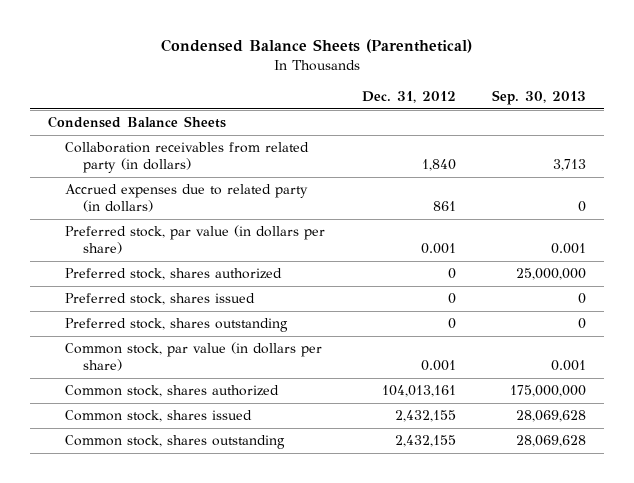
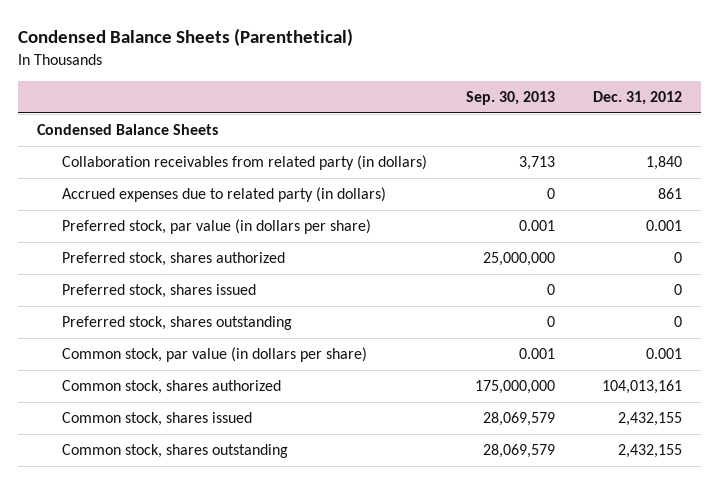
- | Dec. 31, 2012 | Sep. 30, 2013
+ | Sep. 30, 2013 | Dec. 31, 2012
- Common stock, shares issued | 2,432,155 | 28,069,628
- Common stock, shares outstanding | 2,432,155 | 28,069,628
+ Common stock, shares issued | 28,069,579 | 2,432,155
+ Common stock, shares outstanding | 28,069,579 | 2,432,155

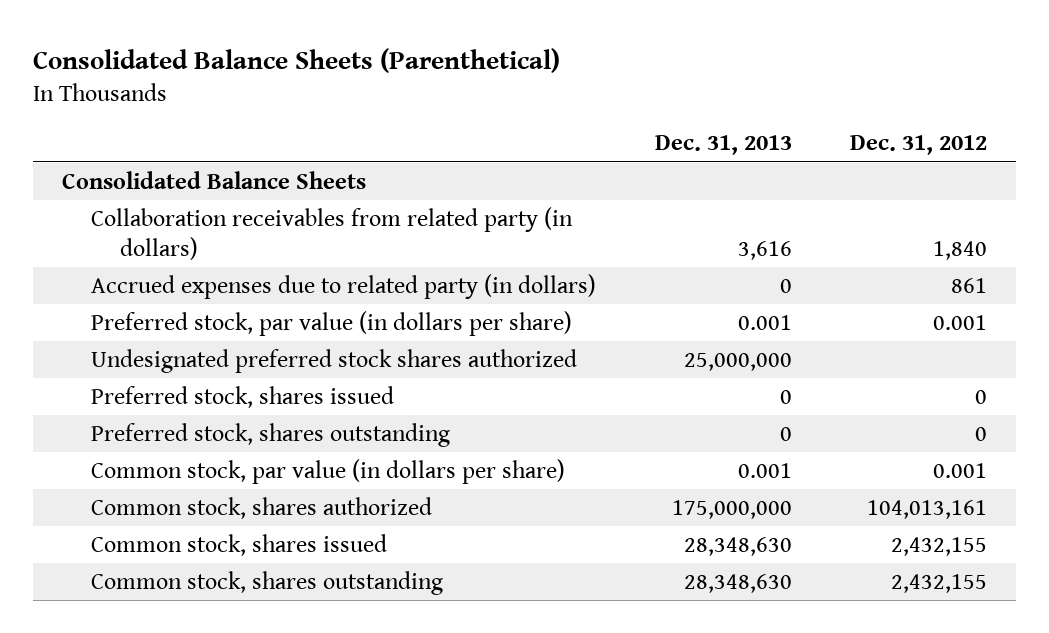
- Condensed Balance Sheets (Parenthetical)
+ Consolidated Balance Sheets (Parenthetical)
- | Sep. 30, 2013 | Dec. 31, 2012
+ | Dec. 31, 2013 | Dec. 31, 2012
- Condensed Balance Sheets
+ Consolidated Balance Sheets
- Preferred stock, shares authorized | 25,000,000 | 0
+ Undesignated preferred stock shares authorized | 25,000,000 |

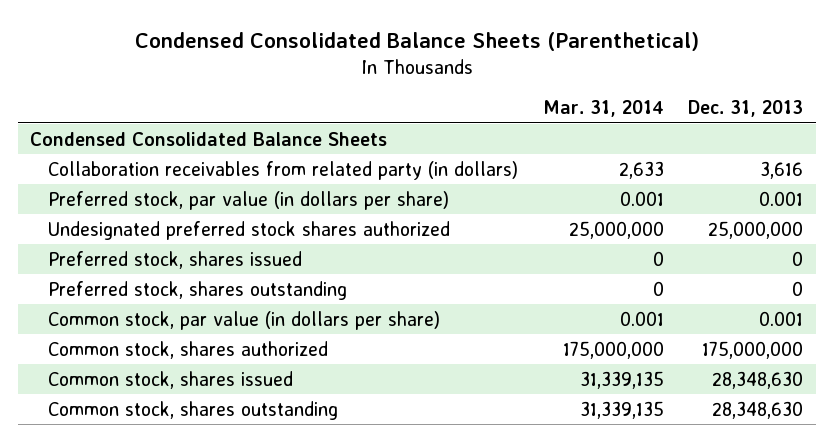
- Consolidated Balance Sheets (Parenthetical)
+ Condensed Consolidated Balance Sheets (Parenthetical)
- | Dec. 31, 2013 | Dec. 31, 2012
+ | Mar. 31, 2014 | Dec. 31, 2013
- Consolidated Balance Sheets
+ Condensed Consolidated Balance Sheets
- Accrued expenses due to related party (in dollars) | 0 | 861

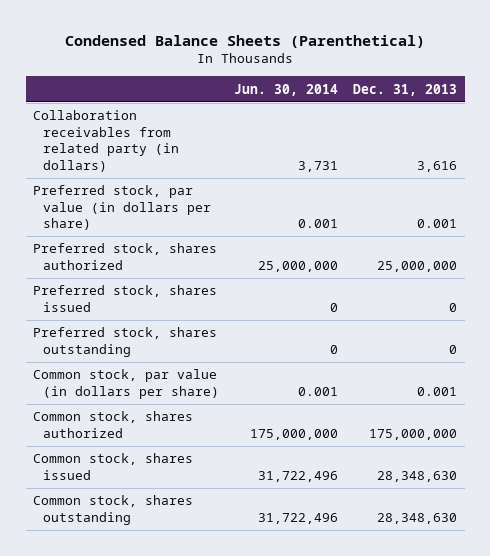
- Condensed Consolidated Balance Sheets (Parenthetical)
+ Condensed Balance Sheets (Parenthetical)
- | Mar. 31, 2014 | Dec. 31, 2013
+ | Jun. 30, 2014 | Dec. 31, 2013
- Condensed Consolidated Balance Sheets
- Undesignated preferred stock shares authorized | 25,000,000 | 25,000,000
+ Preferred stock, shares authorized | 25,000,000 | 25,000,000

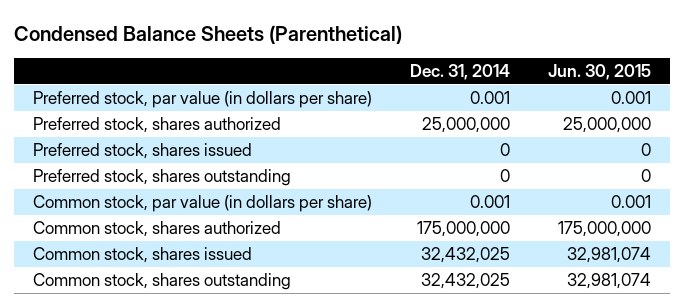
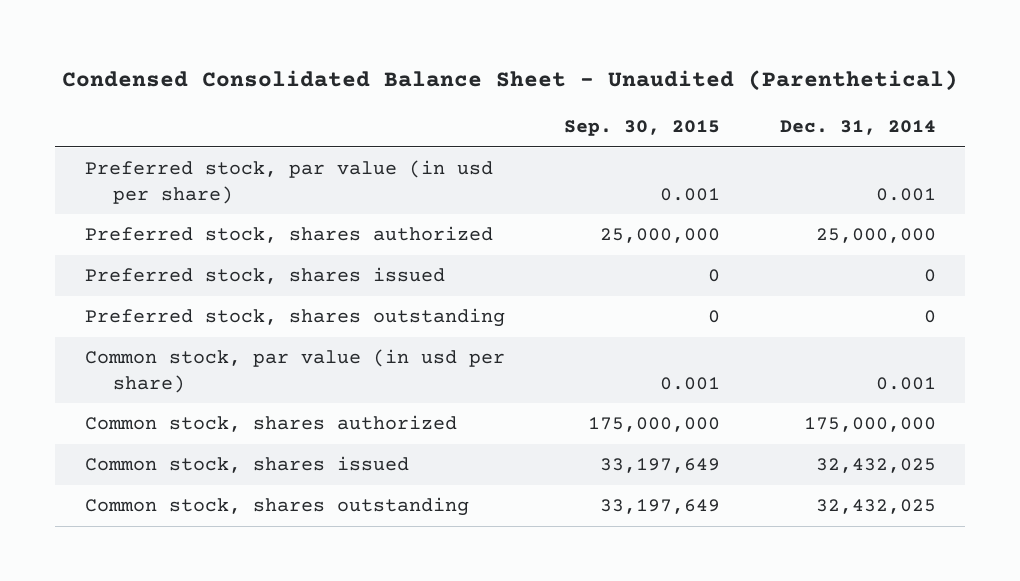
- Condensed Balance Sheets (Parenthetical)
+ Condensed Consolidated Balance Sheet - Unaudited (Parenthetical)
- | Dec. 31, 2014 | Jun. 30, 2015
+ | Sep. 30, 2015 | Dec. 31, 2014
- Preferred stock, par value (in dollars per share) | 0.001 | 0.001
+ Preferred stock, par value (in usd per share) | 0.001 | 0.001
- Common stock, par value (in dollars per share) | 0.001 | 0.001
+ Common stock, par value (in usd per share) | 0.001 | 0.001

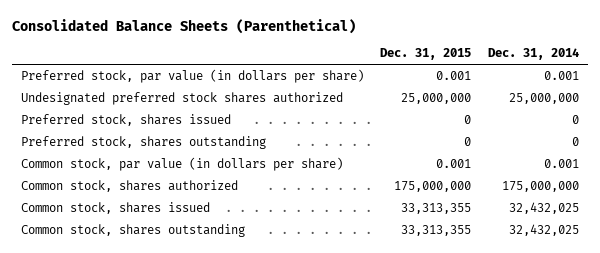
- Condensed Consolidated Balance Sheet - Unaudited (Parenthetical)
+ Consolidated Balance Sheets (Parenthetical)
- | Sep. 30, 2015 | Dec. 31, 2014
+ | Dec. 31, 2015 | Dec. 31, 2014
- Preferred stock, par value (in usd per share) | 0.001 | 0.001
- Preferred stock, shares authorized | 25,000,000 | 25,000,000
+ Preferred stock, par value (in dollars per share) | 0.001 | 0.001
+ Undesignated preferred stock shares authorized | 25,000,000 | 25,000,000
- Common stock, par value (in usd per share) | 0.001 | 0.001
+ Common stock, par value (in dollars per share) | 0.001 | 0.001

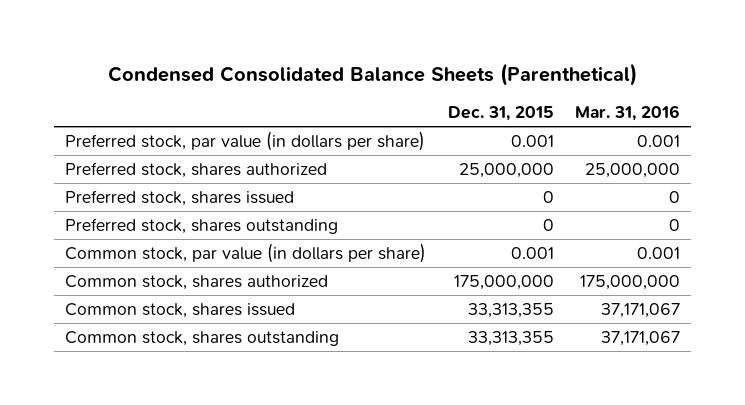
- Consolidated Balance Sheets (Parenthetical)
+ Condensed Consolidated Balance Sheets (Parenthetical)
- | Dec. 31, 2015 | Dec. 31, 2014
+ | Dec. 31, 2015 | Mar. 31, 2016
- Undesignated preferred stock shares authorized | 25,000,000 | 25,000,000
+ Preferred stock, shares authorized | 25,000,000 | 25,000,000

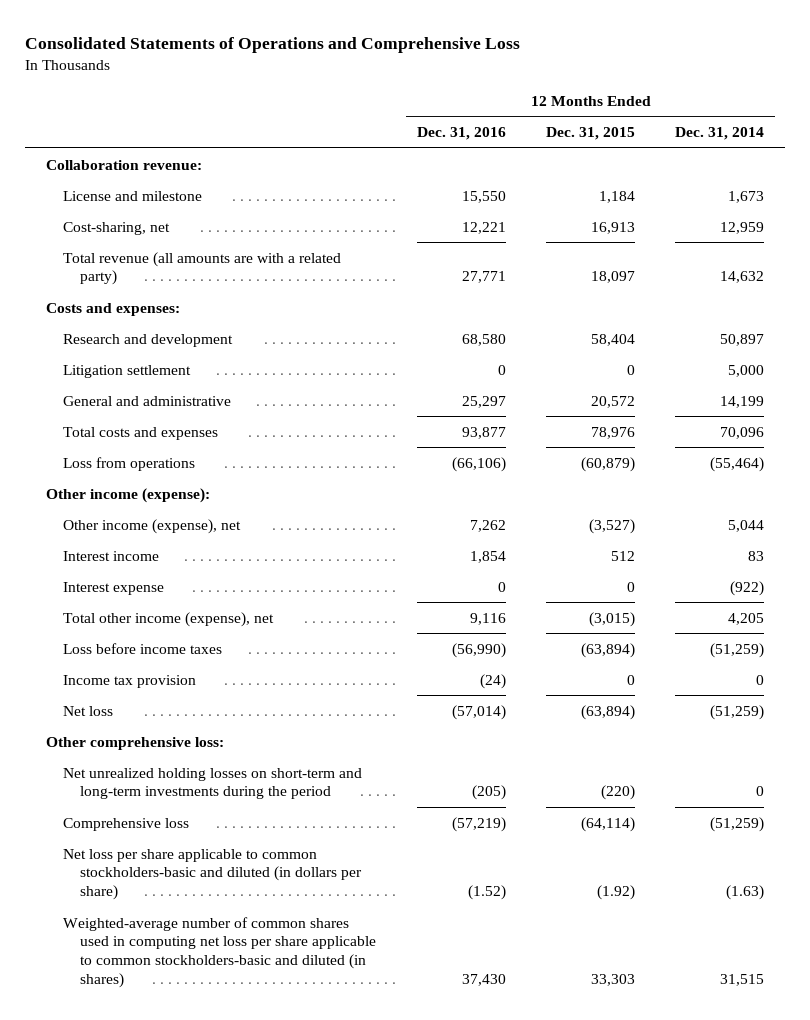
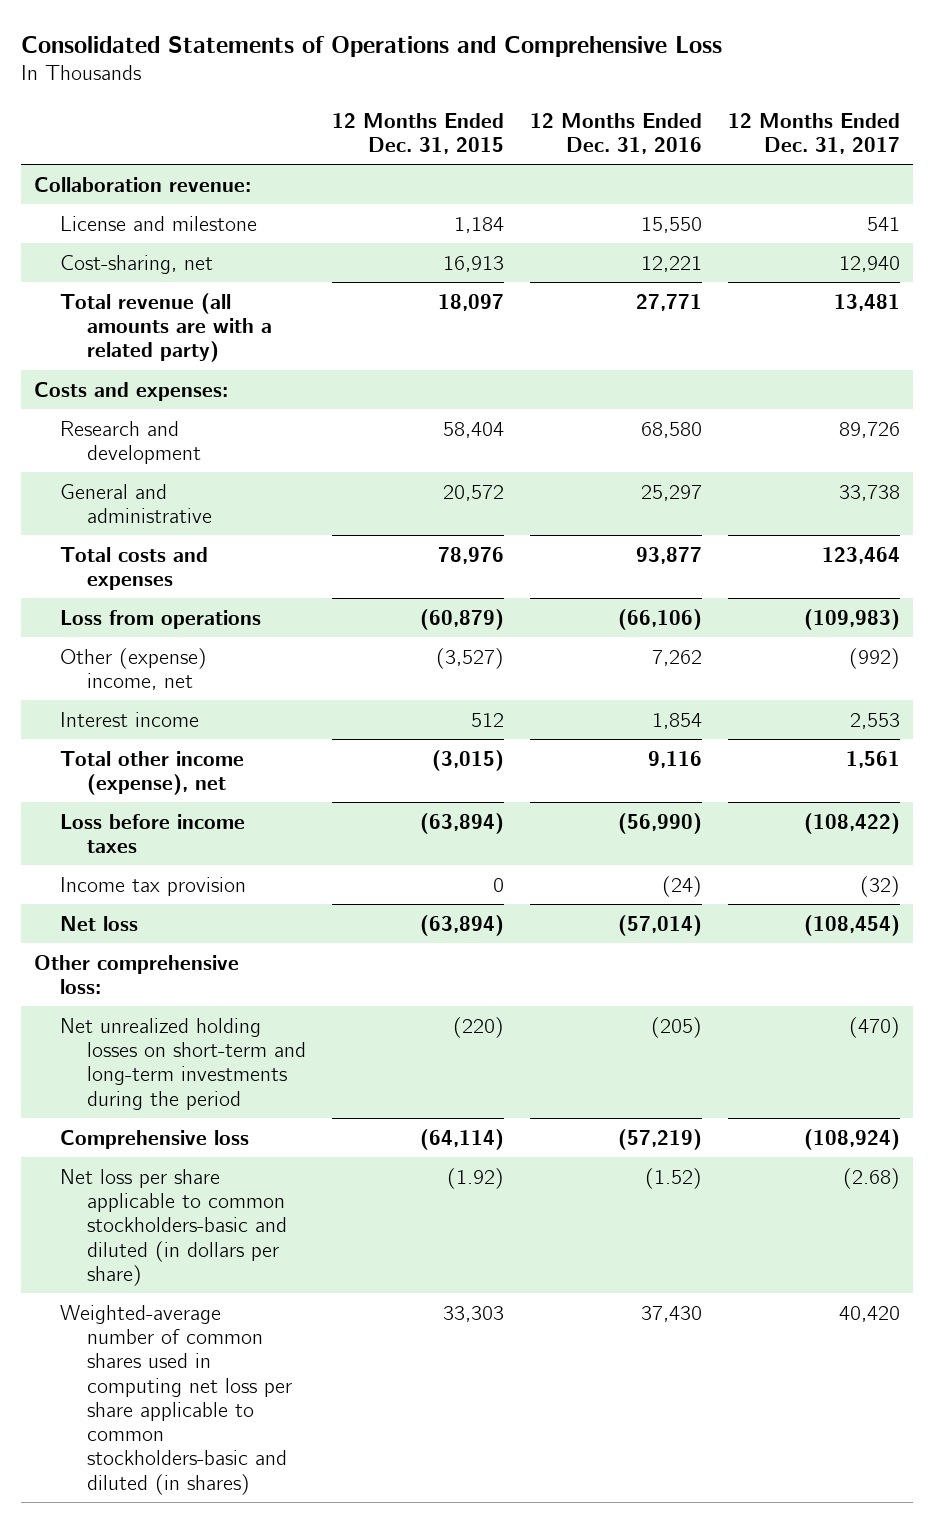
- | 12 Months Ended Dec. 31, 2016 | 12 Months Ended Dec. 31, 2015 | 12 Months Ended Dec. 31, 2014
+ | 12 Months Ended Dec. 31, 2015 | 12 Months Ended Dec. 31, 2016 | 12 Months Ended Dec. 31, 2017
- Litigation settlement | 0 | 0 | 5,000
- Other income (expense):
- Other income (expense), net | 7,262 | (3,527) | 5,044
+ Other (expense) income, net | (3,527) | 7,262 | (992)
- Interest expense | 0 | 0 | (922)

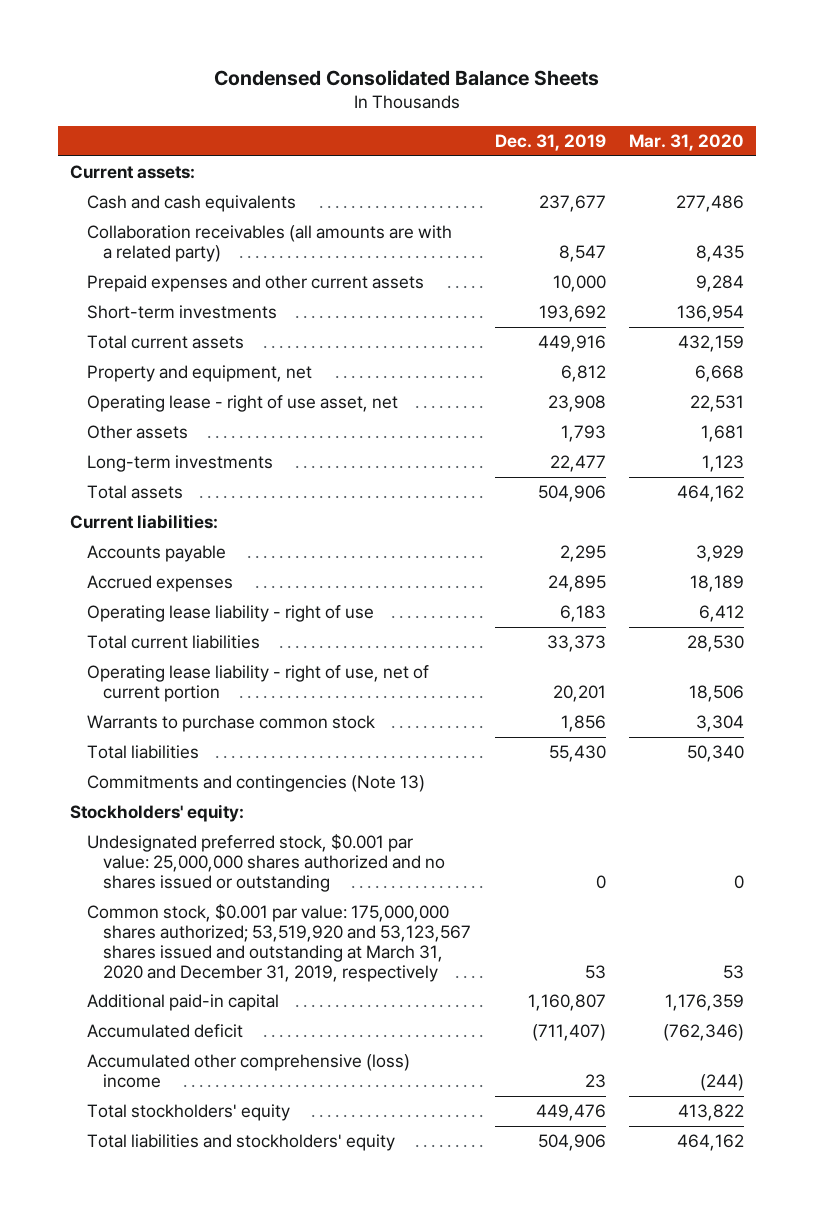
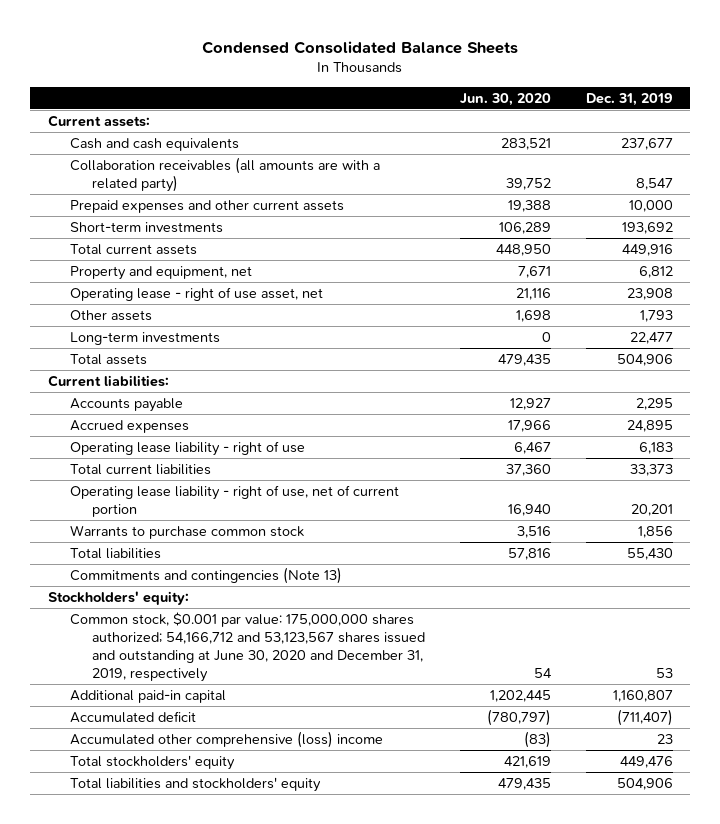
- | Dec. 31, 2019 | Mar. 31, 2020
+ | Jun. 30, 2020 | Dec. 31, 2019
- Undesignated preferred stock, $0.001 par value: 25,000,000 shares authorized and no shares issued or outstanding | 0 | 0
- Common stock, $0.001 par value: 175,000,000 shares authorized; 53,519,920 and 53,123,567 shares issued and outstanding at March 31, 2020 and December 31, 2019, respectively | 53 | 53
+ Common stock, $0.001 par value: 175,000,000 shares authorized; 54,166,712 and 53,123,567 shares issued and outstanding at June 30, 2020 and December 31, 2019, respectively | 54 | 53

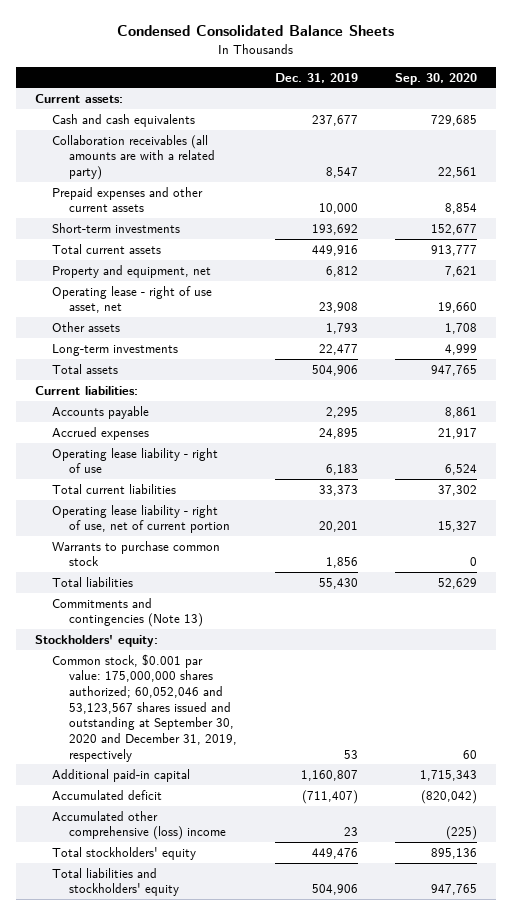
- | Jun. 30, 2020 | Dec. 31, 2019
+ | Dec. 31, 2019 | Sep. 30, 2020
- Common stock, $0.001 par value: 175,000,000 shares authorized; 54,166,712 and 53,123,567 shares issued and outstanding at June 30, 2020 and December 31, 2019, respectively | 54 | 53
+ Common stock, $0.001 par value: 175,000,000 shares authorized; 60,052,046 and 53,123,567 shares issued and outstanding at September 30, 2020 and December 31, 2019, respectively | 53 | 60

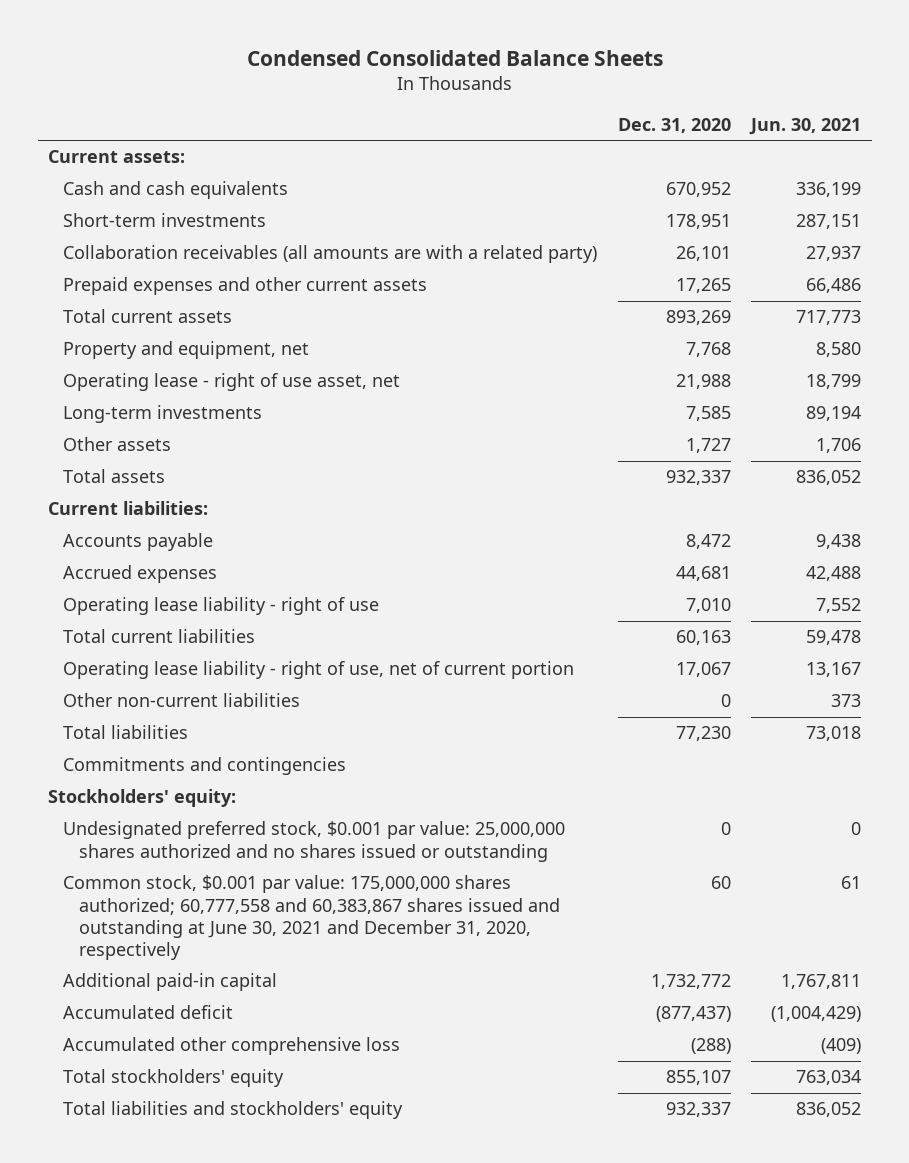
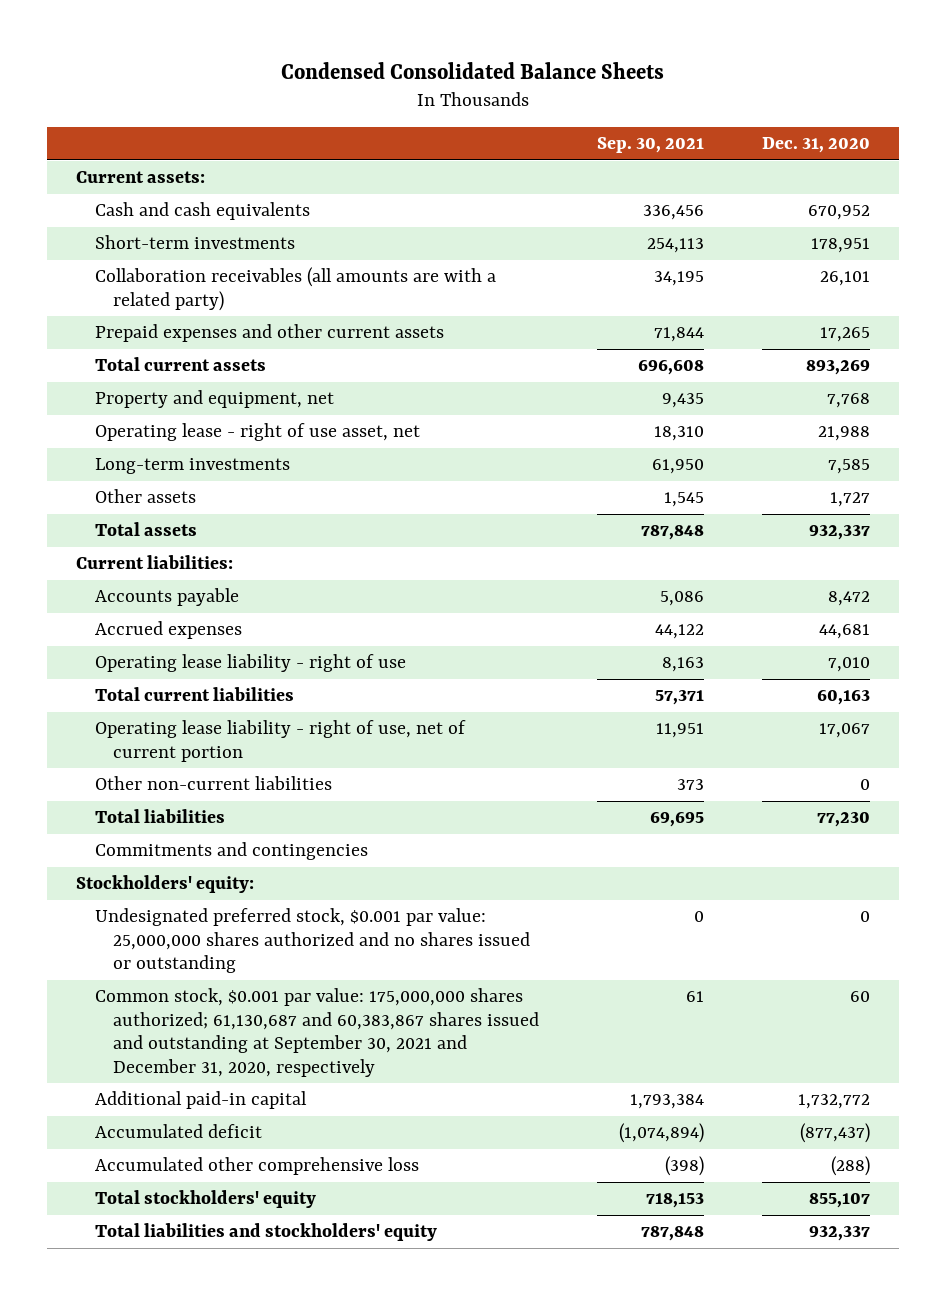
- | Dec. 31, 2020 | Jun. 30, 2021
+ | Sep. 30, 2021 | Dec. 31, 2020
- Common stock, $0.001 par value: 175,000,000 shares authorized; 60,777,558 and 60,383,867 shares issued and outstanding at June 30, 2021 and December 31, 2020, respectively | 60 | 61
+ Common stock, $0.001 par value: 175,000,000 shares authorized; 61,130,687 and 60,383,867 shares issued and outstanding at September 30, 2021 and December 31, 2020, respectively | 61 | 60

